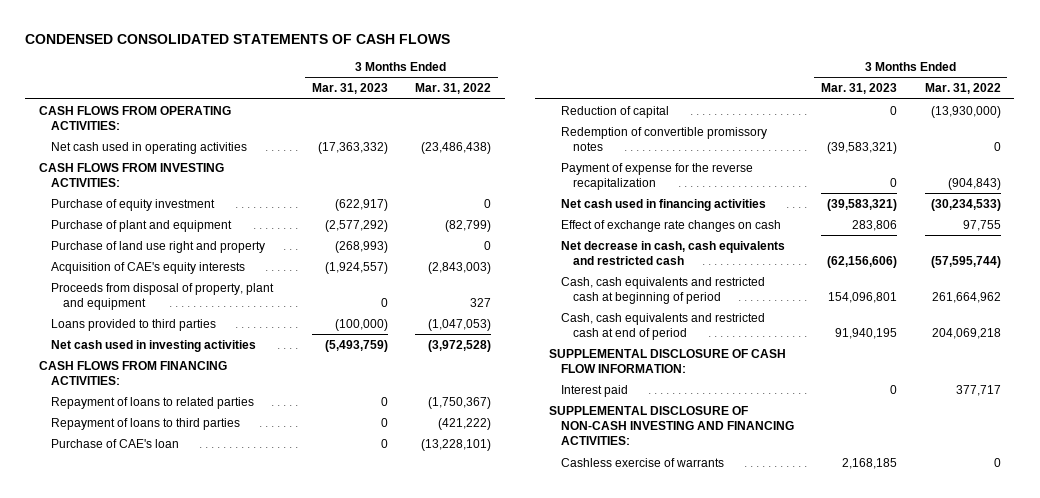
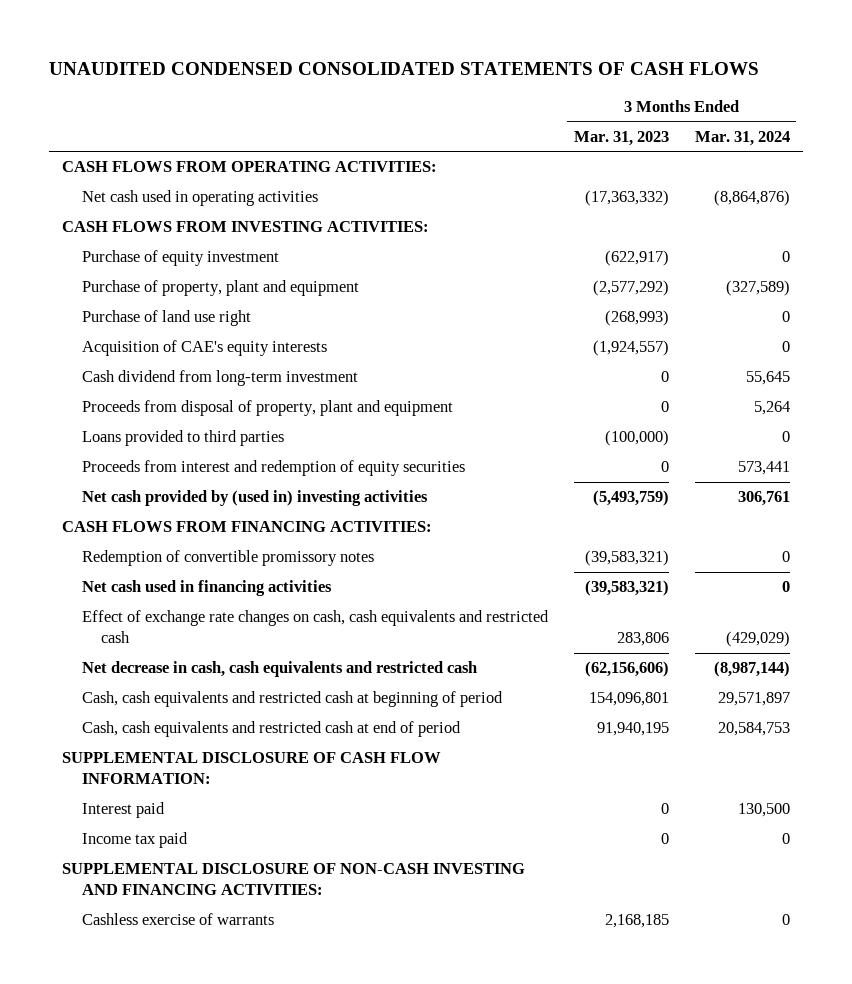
- CONDENSED CONSOLIDATED STATEMENTS OF CASH FLOWS
+ UNAUDITED CONDENSED CONSOLIDATED STATEMENTS OF CASH FLOWS
- | 3 Months Ended Mar. 31, 2023 | 3 Months Ended Mar. 31, 2022
+ | 3 Months Ended Mar. 31, 2023 | 3 Months Ended Mar. 31, 2024
- Purchase of plant and equipment | (2,577,292) | (82,799)
- Purchase of land use right and property | (268,993) | 0
+ Purchase of property, plant and equipment | (2,577,292) | (327,589)
+ Purchase of land use right | (268,993) | 0
+ Cash dividend from long-term investment | 0 | 55,645
- Net cash used in investing activities | (5,493,759) | (3,972,528)
+ Proceeds from interest and redemption of equity securities | 0 | 573,441
+ Net cash provided by (used in) investing activities | (5,493,759) | 306,761
- Repayment of loans to related parties | 0 | (1,750,367)
- Repayment of loans to third parties | 0 | (421,222)
- Purchase of CAE's loan | 0 | (13,228,101)
- Reduction of capital | 0 | (13,930,000)
- Payment of expense for the reverse recapitalization | 0 | (904,843)
- Effect of exchange rate changes on cash | 283,806 | 97,755
+ Effect of exchange rate changes on cash, cash equivalents and restricted cash | 283,806 | (429,029)
+ Income tax paid | 0 | 0

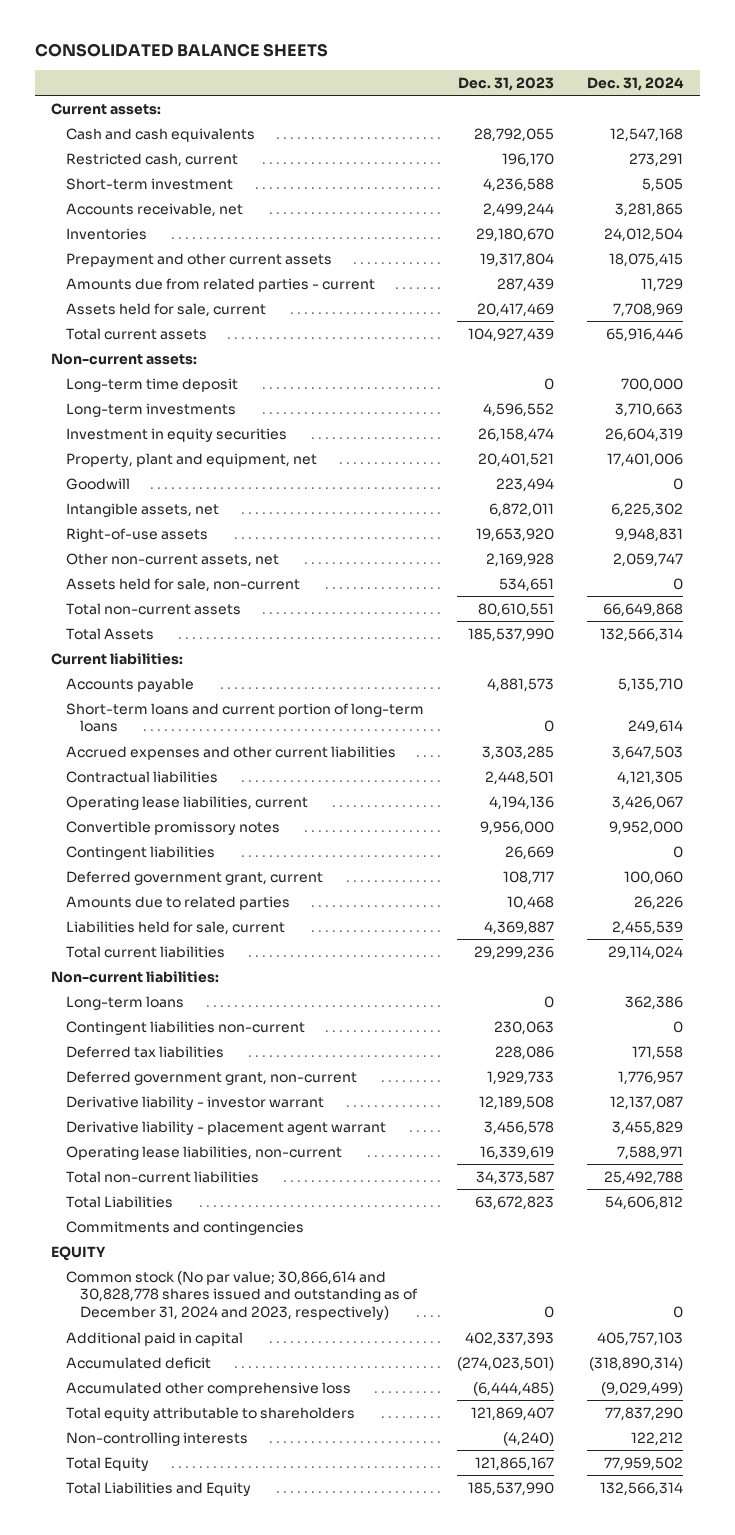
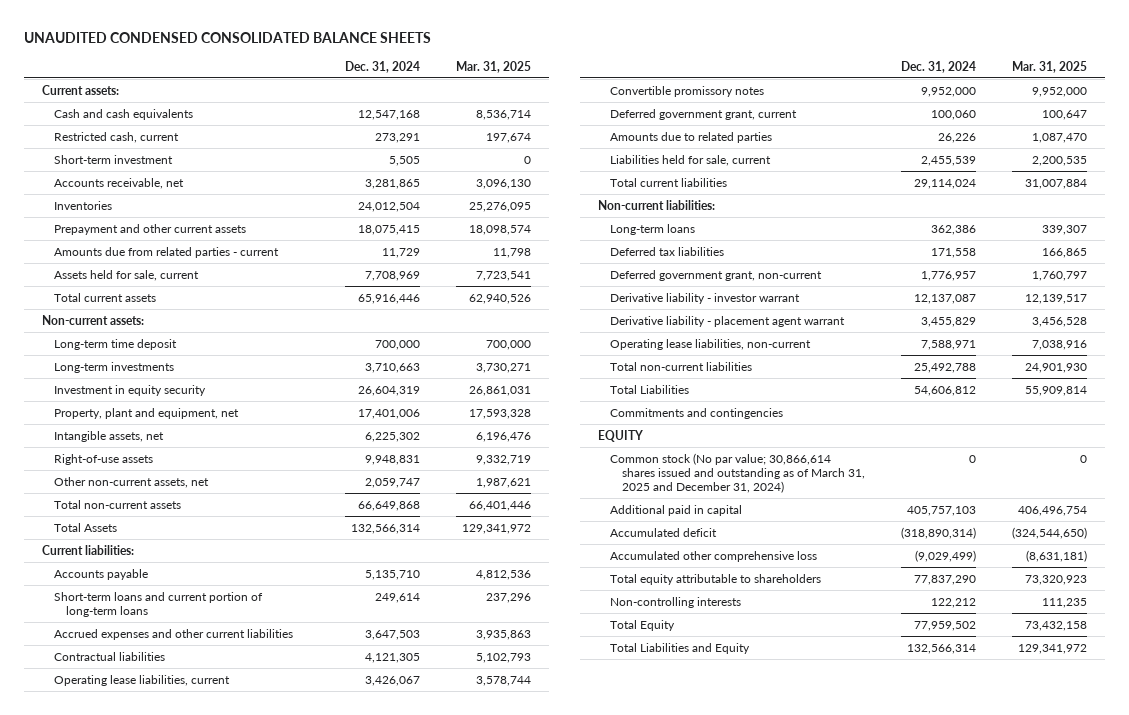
- CONSOLIDATED BALANCE SHEETS
+ UNAUDITED CONDENSED CONSOLIDATED BALANCE SHEETS
- | Dec. 31, 2023 | Dec. 31, 2024
+ | Dec. 31, 2024 | Mar. 31, 2025
- Investment in equity securities | 26,158,474 | 26,604,319
+ Investment in equity security | 26,604,319 | 26,861,031
- Goodwill | 223,494 | 0
- Assets held for sale, non-current | 534,651 | 0
- Contingent liabilities | 26,669 | 0
- Contingent liabilities non-current | 230,063 | 0
- Common stock (No par value; 30,866,614 and 30,828,778 shares issued and outstanding as of December 31, 2024 and 2023, respectively) | 0 | 0
+ Common stock (No par value; 30,866,614 shares issued and outstanding as of March 31, 2025 and December 31, 2024) | 0 | 0

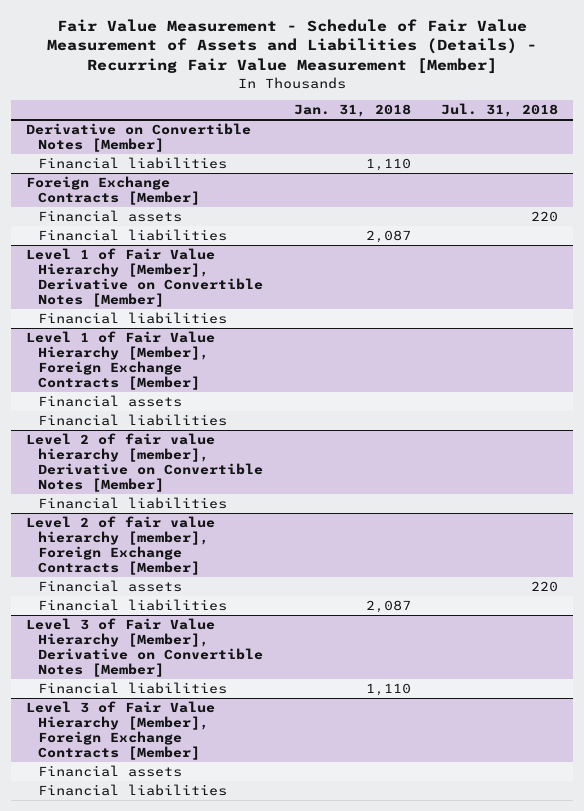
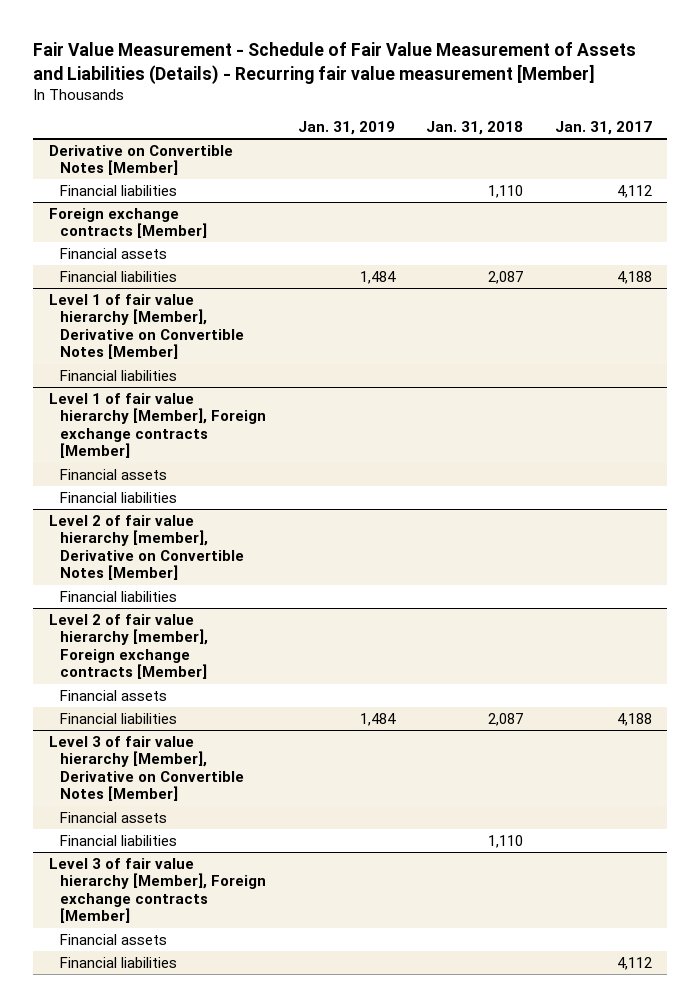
- Fair Value Measurement - Schedule of Fair Value Measurement of Assets and Liabilities (Details) - Recurring Fair Value Measurement [Member]
+ Fair Value Measurement - Schedule of Fair Value Measurement of Assets and Liabilities (Details) - Recurring fair value measurement [Member]
- | Jan. 31, 2018 | Jul. 31, 2018
+ | Jan. 31, 2019 | Jan. 31, 2018 | Jan. 31, 2017
- Foreign Exchange Contracts [Member]
+ Foreign exchange contracts [Member]
- Level 1 of Fair Value Hierarchy [Member], Derivative on Convertible Notes [Member]
+ Level 1 of fair value hierarchy [Member], Derivative on Convertible Notes [Member]
- Level 1 of Fair Value Hierarchy [Member], Foreign Exchange Contracts [Member]
+ Level 1 of fair value hierarchy [Member], Foreign exchange contracts [Member]
- Level 2 of fair value hierarchy [member], Foreign Exchange Contracts [Member]
+ Level 2 of fair value hierarchy [member], Foreign exchange contracts [Member]
- Level 3 of Fair Value Hierarchy [Member], Derivative on Convertible Notes [Member]
+ Level 3 of fair value hierarchy [Member], Derivative on Convertible Notes [Member]
+ Financial assets
- Level 3 of Fair Value Hierarchy [Member], Foreign Exchange Contracts [Member]
+ Level 3 of fair value hierarchy [Member], Foreign exchange contracts [Member]

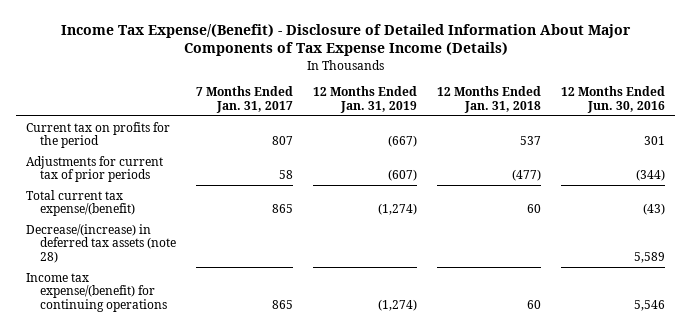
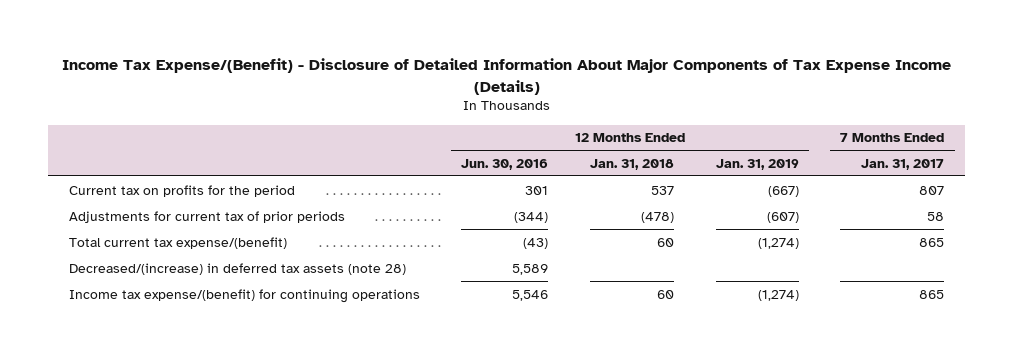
- | 7 Months Ended Jan. 31, 2017 | 12 Months Ended Jan. 31, 2019 | 12 Months Ended Jan. 31, 2018 | 12 Months Ended Jun. 30, 2016
+ | 12 Months Ended Jun. 30, 2016 | 12 Months Ended Jan. 31, 2018 | 12 Months Ended Jan. 31, 2019 | 7 Months Ended Jan. 31, 2017
- Adjustments for current tax of prior periods | 58 | (607) | (477) | (344)
+ Adjustments for current tax of prior periods | (344) | (478) | (607) | 58
- Decrease/(increase) in deferred tax assets (note 28) | | | | 5,589
+ Decreased/(increase) in deferred tax assets (note 28) | 5,589 | | |

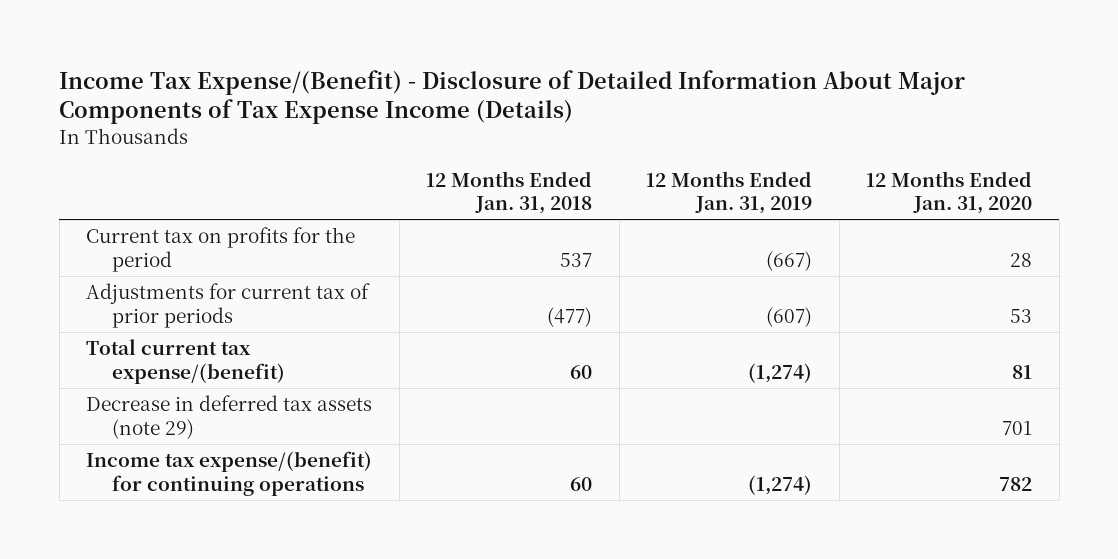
- | 12 Months Ended Jun. 30, 2016 | 12 Months Ended Jan. 31, 2018 | 12 Months Ended Jan. 31, 2019 | 7 Months Ended Jan. 31, 2017
+ | 12 Months Ended Jan. 31, 2018 | 12 Months Ended Jan. 31, 2019 | 12 Months Ended Jan. 31, 2020
- Adjustments for current tax of prior periods | (344) | (478) | (607) | 58
+ Adjustments for current tax of prior periods | (477) | (607) | 53
- Decreased/(increase) in deferred tax assets (note 28) | 5,589 | | |
+ Decrease in deferred tax assets (note 29) | | | 701

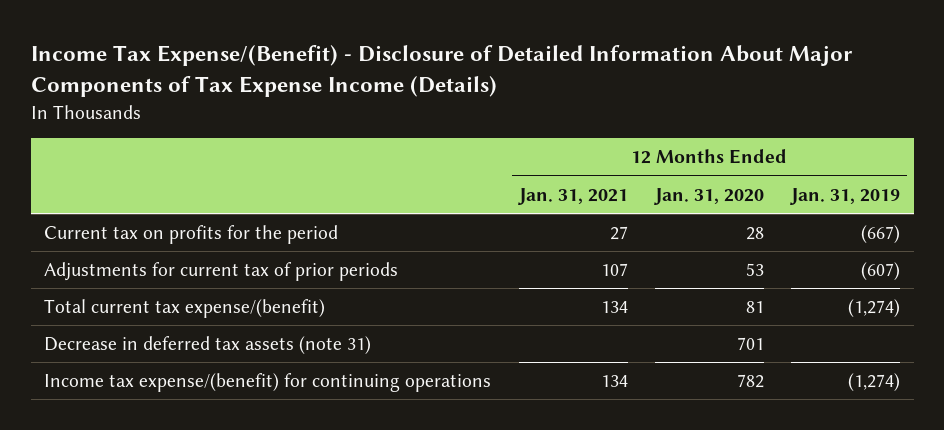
- | 12 Months Ended Jan. 31, 2018 | 12 Months Ended Jan. 31, 2019 | 12 Months Ended Jan. 31, 2020
+ | 12 Months Ended Jan. 31, 2021 | 12 Months Ended Jan. 31, 2020 | 12 Months Ended Jan. 31, 2019
- Decrease in deferred tax assets (note 29) | | | 701
+ Decrease in deferred tax assets (note 31) | | 701 |

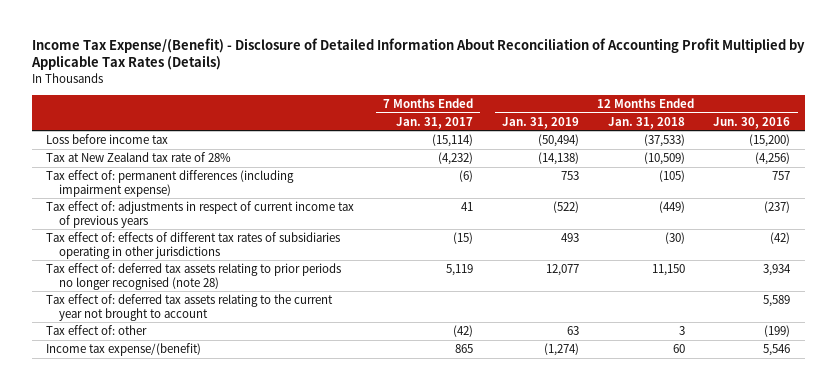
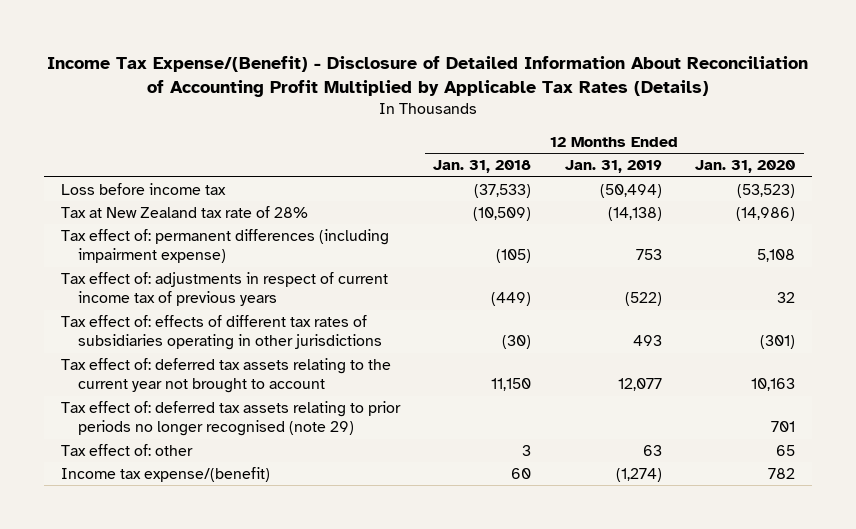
- | 7 Months Ended Jan. 31, 2017 | 12 Months Ended Jan. 31, 2019 | 12 Months Ended Jan. 31, 2018 | 12 Months Ended Jun. 30, 2016
+ | 12 Months Ended Jan. 31, 2018 | 12 Months Ended Jan. 31, 2019 | 12 Months Ended Jan. 31, 2020
- Tax effect of: deferred tax assets relating to prior periods no longer recognised (note 28) | 5,119 | 12,077 | 11,150 | 3,934
- Tax effect of: deferred tax assets relating to the current year not brought to account | | | | 5,589
+ Tax effect of: deferred tax assets relating to the current year not brought to account | 11,150 | 12,077 | 10,163
+ Tax effect of: deferred tax assets relating to prior periods no longer recognised (note 29) | | | 701

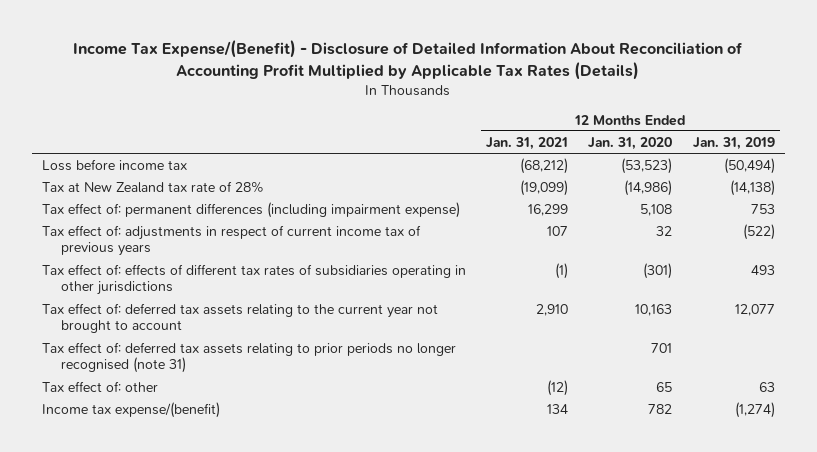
- | 12 Months Ended Jan. 31, 2018 | 12 Months Ended Jan. 31, 2019 | 12 Months Ended Jan. 31, 2020
+ | 12 Months Ended Jan. 31, 2021 | 12 Months Ended Jan. 31, 2020 | 12 Months Ended Jan. 31, 2019
- Tax effect of: deferred tax assets relating to prior periods no longer recognised (note 29) | | | 701
+ Tax effect of: deferred tax assets relating to prior periods no longer recognised (note 31) | | 701 |

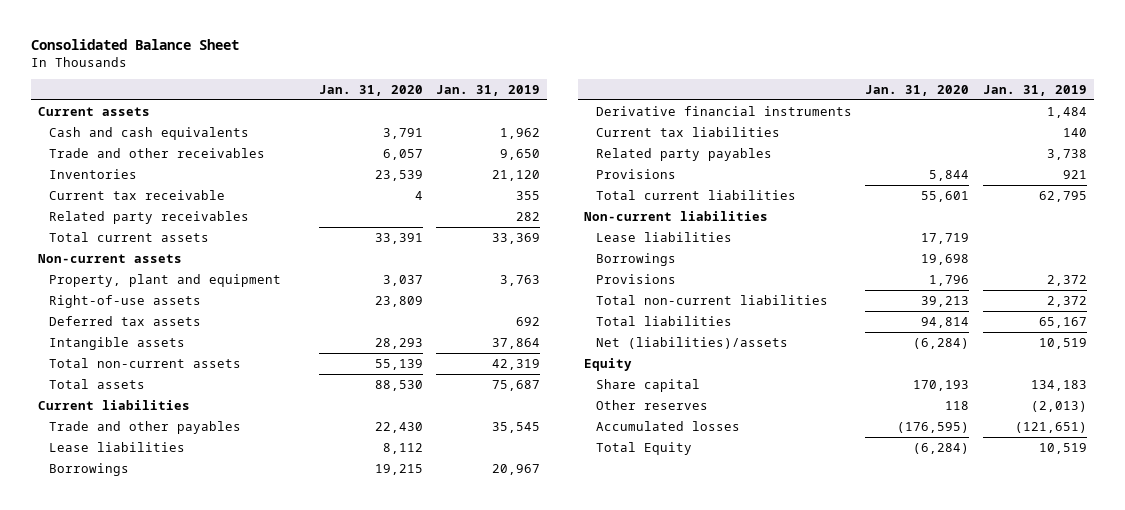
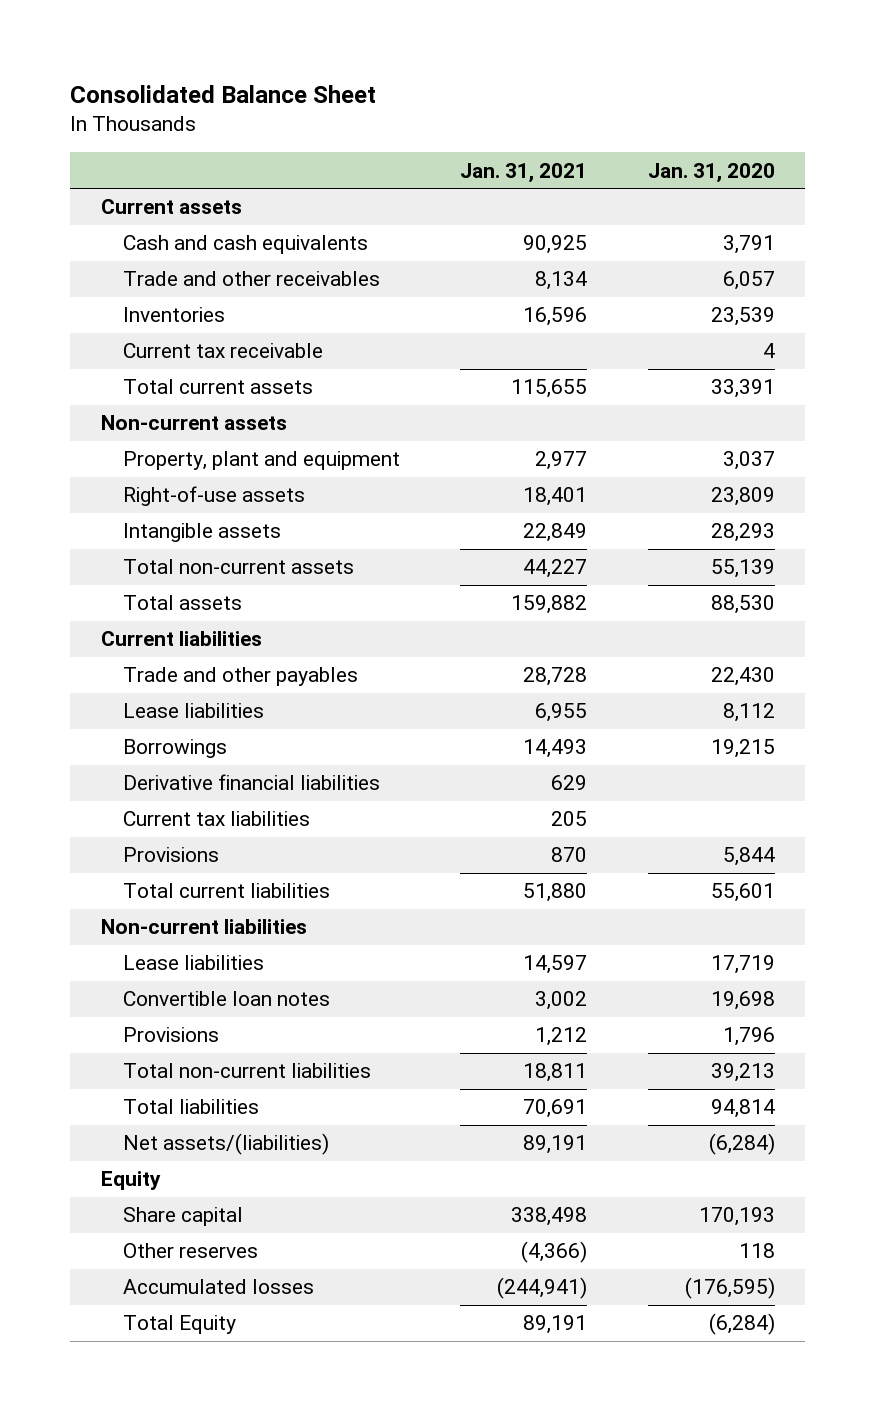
- | Jan. 31, 2020 | Jan. 31, 2019
+ | Jan. 31, 2021 | Jan. 31, 2020
- Related party receivables | | 282
- Deferred tax assets | | 692
- Derivative financial instruments | | 1,484
+ Derivative financial liabilities | 629 |
- Related party payables | | 3,738
- Borrowings | 19,698 |
+ Convertible loan notes | 3,002 | 19,698
- Net (liabilities)/assets | (6,284) | 10,519
+ Net assets/(liabilities) | 89,191 | (6,284)

